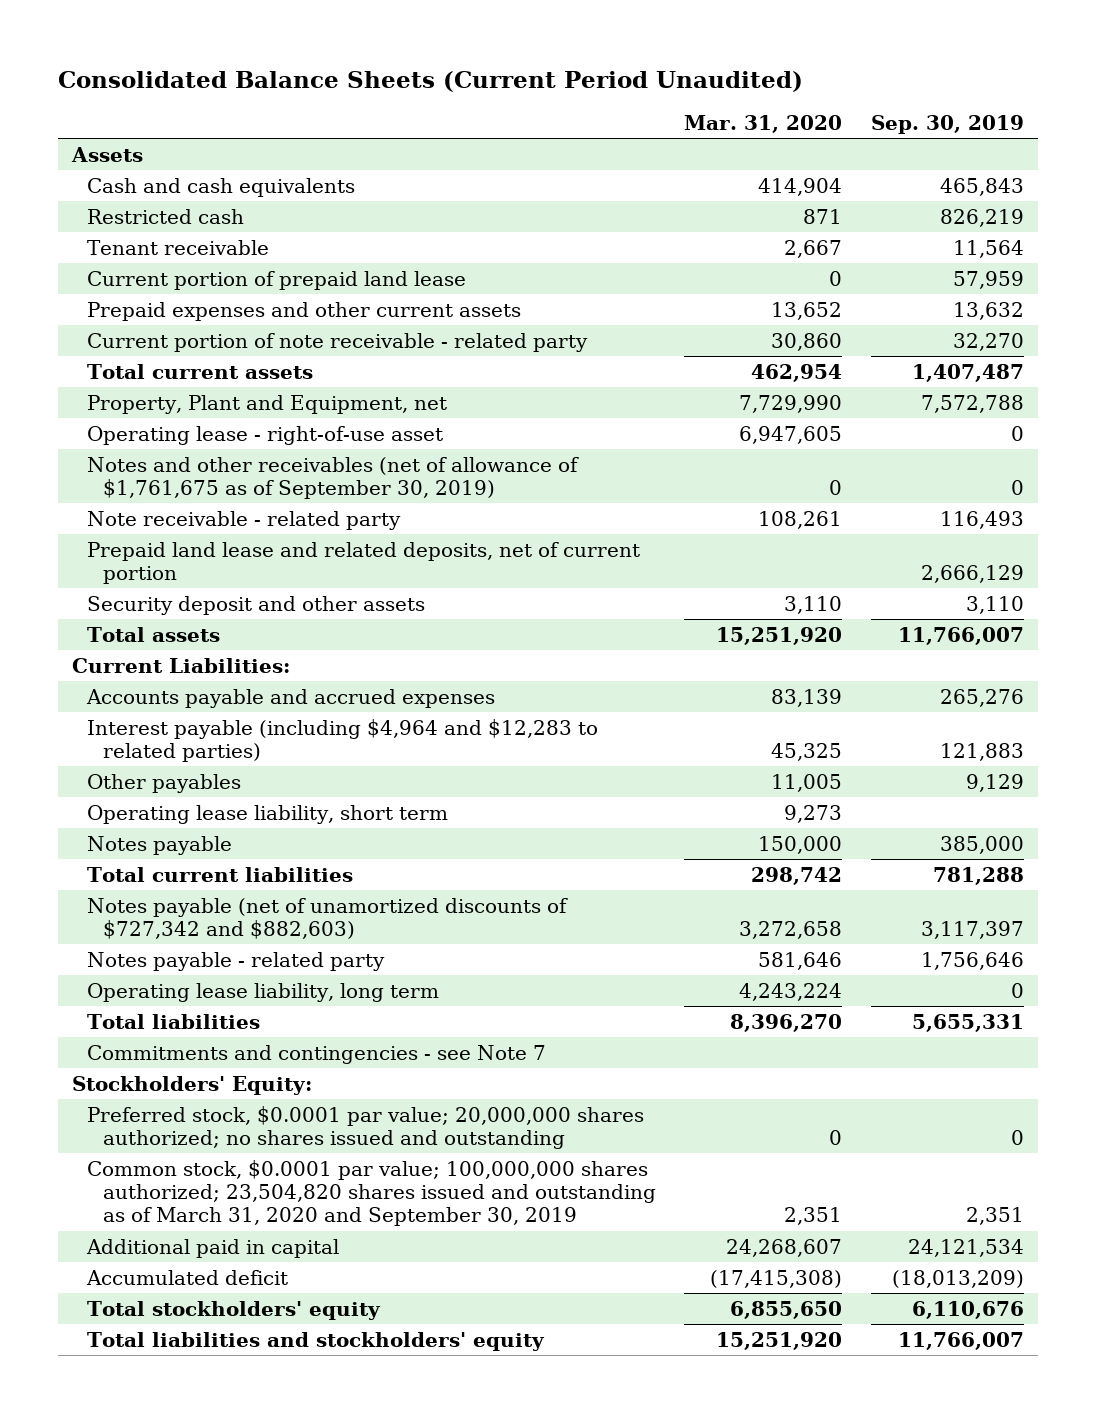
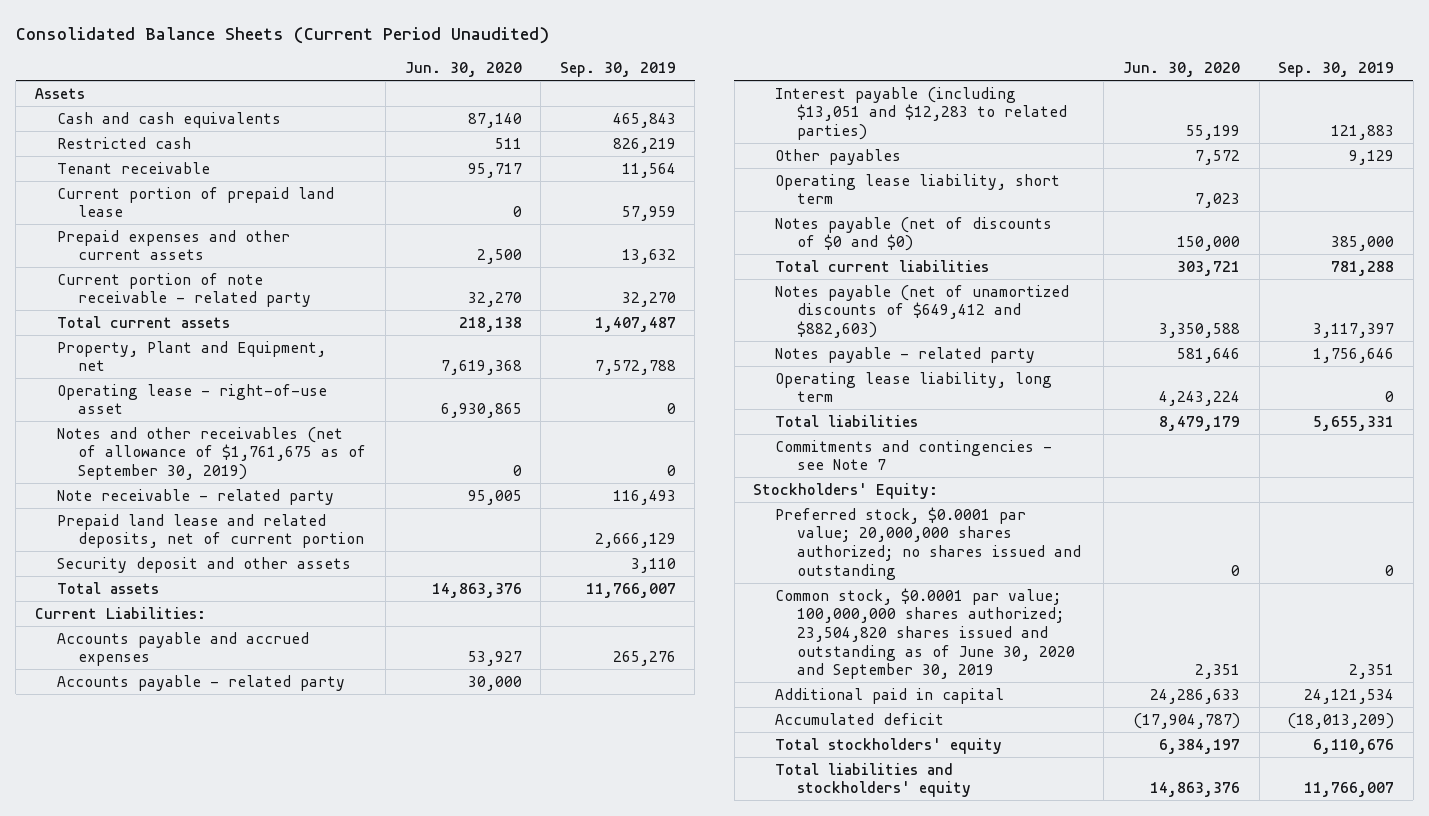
- | Mar. 31, 2020 | Sep. 30, 2019
+ | Jun. 30, 2020 | Sep. 30, 2019
- Interest payable (including $4,964 and $12,283 to related parties) | 45,325 | 121,883
+ Accounts payable - related party | 30,000 |
+ Interest payable (including $13,051 and $12,283 to related parties) | 55,199 | 121,883
- Notes payable | 150,000 | 385,000
+ Notes payable (net of discounts of $0 and $0) | 150,000 | 385,000
- Notes payable (net of unamortized discounts of $727,342 and $882,603) | 3,272,658 | 3,117,397
+ Notes payable (net of unamortized discounts of $649,412 and $882,603) | 3,350,588 | 3,117,397
- Common stock, $0.0001 par value; 100,000,000 shares authorized; 23,504,820 shares issued and outstanding as of March 31, 2020 and September 30, 2019 | 2,351 | 2,351
+ Common stock, $0.0001 par value; 100,000,000 shares authorized; 23,504,820 shares issued and outstanding as of June 30, 2020 and September 30, 2019 | 2,351 | 2,351

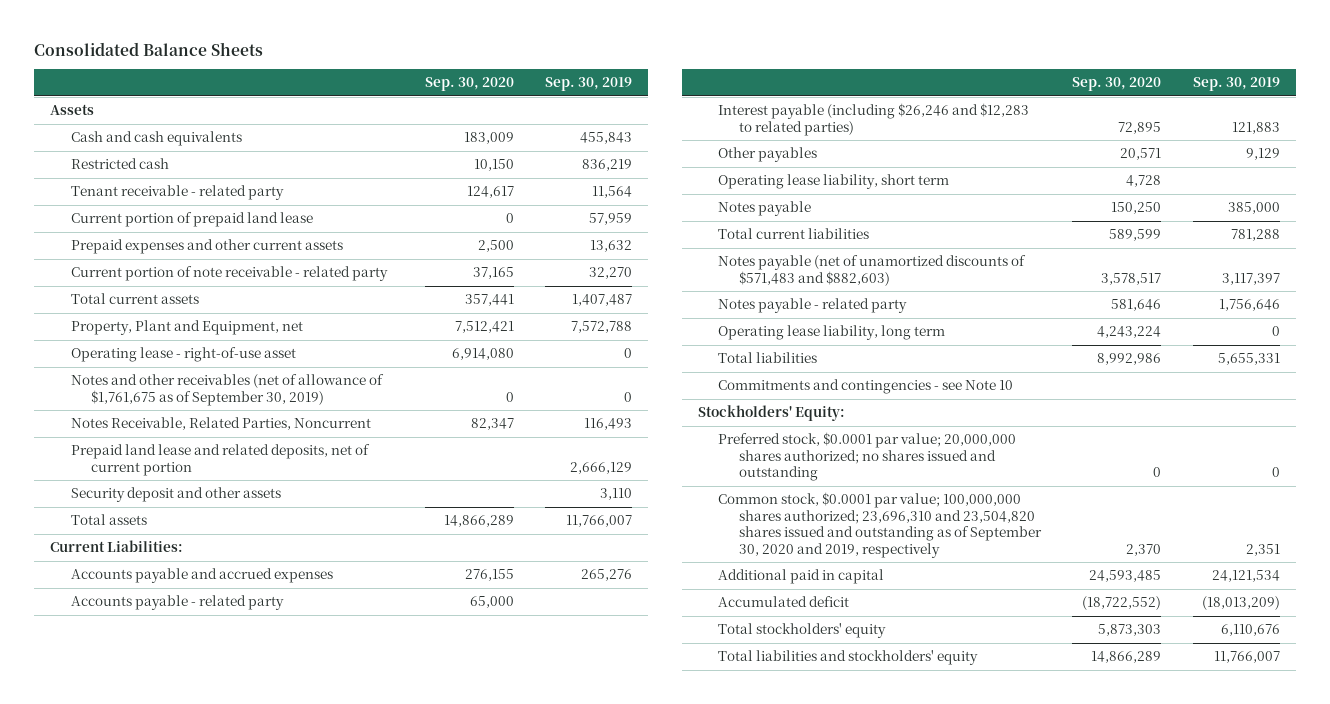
- Consolidated Balance Sheets (Current Period Unaudited)
+ Consolidated Balance Sheets
- | Jun. 30, 2020 | Sep. 30, 2019
+ | Sep. 30, 2020 | Sep. 30, 2019
- Cash and cash equivalents | 87,140 | 465,843
- Restricted cash | 511 | 826,219
- Tenant receivable | 95,717 | 11,564
+ Cash and cash equivalents | 183,009 | 455,843
+ Restricted cash | 10,150 | 836,219
+ Tenant receivable - related party | 124,617 | 11,564
- Note receivable - related party | 95,005 | 116,493
+ Notes Receivable, Related Parties, Noncurrent | 82,347 | 116,493
- Interest payable (including $13,051 and $12,283 to related parties) | 55,199 | 121,883
+ Interest payable (including $26,246 and $12,283 to related parties) | 72,895 | 121,883
- Notes payable (net of discounts of $0 and $0) | 150,000 | 385,000
+ Notes payable | 150,250 | 385,000
- Notes payable (net of unamortized discounts of $649,412 and $882,603) | 3,350,588 | 3,117,397
+ Notes payable (net of unamortized discounts of $571,483 and $882,603) | 3,578,517 | 3,117,397
- Commitments and contingencies - see Note 7
+ Commitments and contingencies - see Note 10
- Common stock, $0.0001 par value; 100,000,000 shares authorized; 23,504,820 shares issued and outstanding as of June 30, 2020 and September 30, 2019 | 2,351 | 2,351
+ Common stock, $0.0001 par value; 100,000,000 shares authorized; 23,696,310 and 23,504,820 shares issued and outstanding as of September 30, 2020 and 2019, respectively | 2,370 | 2,351

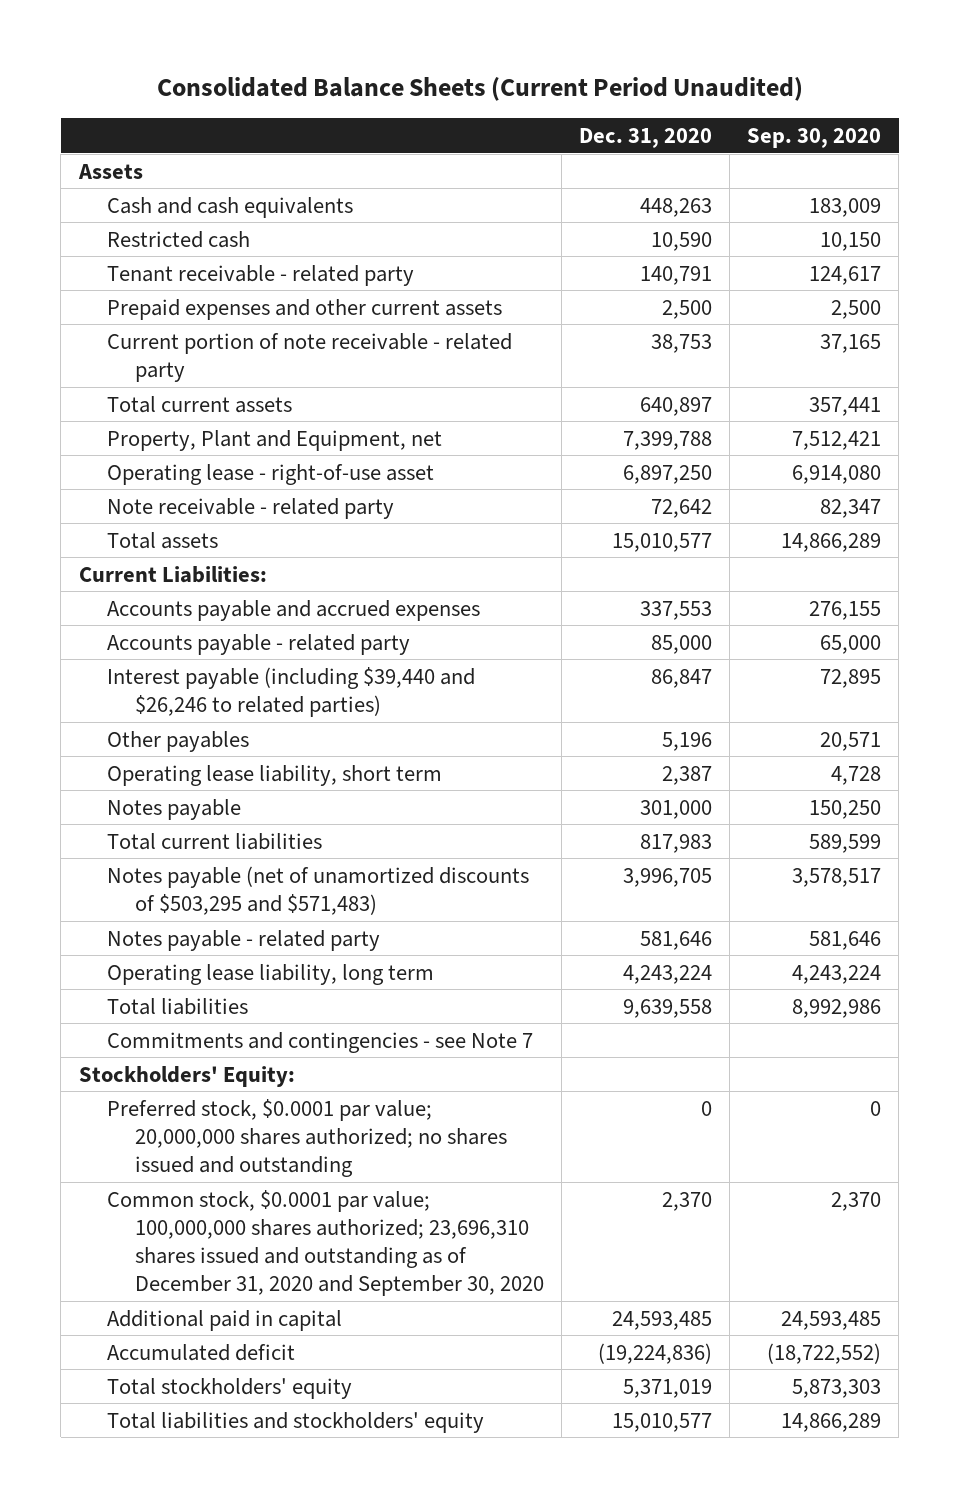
- Consolidated Balance Sheets
+ Consolidated Balance Sheets (Current Period Unaudited)
- | Sep. 30, 2020 | Sep. 30, 2019
+ | Dec. 31, 2020 | Sep. 30, 2020
- Current portion of prepaid land lease | 0 | 57,959
- Notes and other receivables (net of allowance of $1,761,675 as of September 30, 2019) | 0 | 0
- Notes Receivable, Related Parties, Noncurrent | 82,347 | 116,493
- Prepaid land lease and related deposits, net of current portion | | 2,666,129
- Security deposit and other assets | | 3,110
+ Note receivable - related party | 72,642 | 82,347
- Interest payable (including $26,246 and $12,283 to related parties) | 72,895 | 121,883
+ Interest payable (including $39,440 and $26,246 to related parties) | 86,847 | 72,895
- Notes payable (net of unamortized discounts of $571,483 and $882,603) | 3,578,517 | 3,117,397
+ Notes payable (net of unamortized discounts of $503,295 and $571,483) | 3,996,705 | 3,578,517
- Commitments and contingencies - see Note 10
+ Commitments and contingencies - see Note 7
- Common stock, $0.0001 par value; 100,000,000 shares authorized; 23,696,310 and 23,504,820 shares issued and outstanding as of September 30, 2020 and 2019, respectively | 2,370 | 2,351
+ Common stock, $0.0001 par value; 100,000,000 shares authorized; 23,696,310 shares issued and outstanding as of December 31, 2020 and September 30, 2020 | 2,370 | 2,370

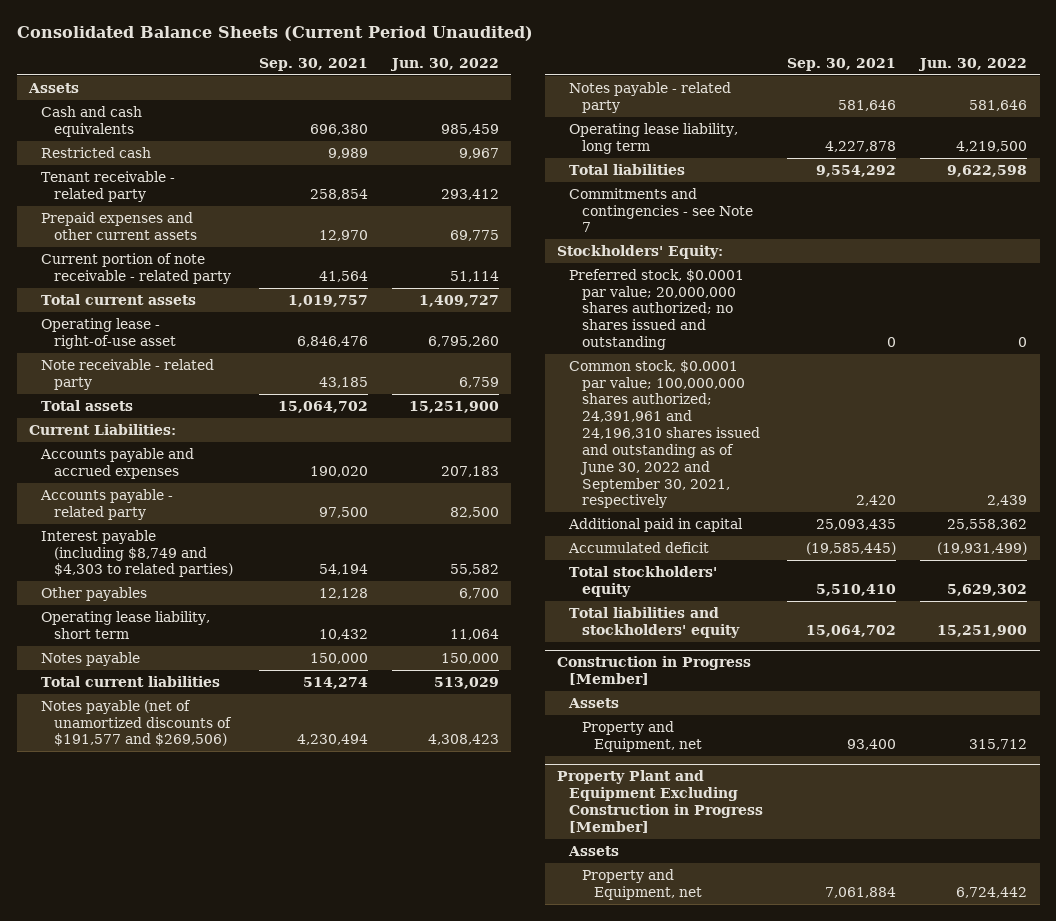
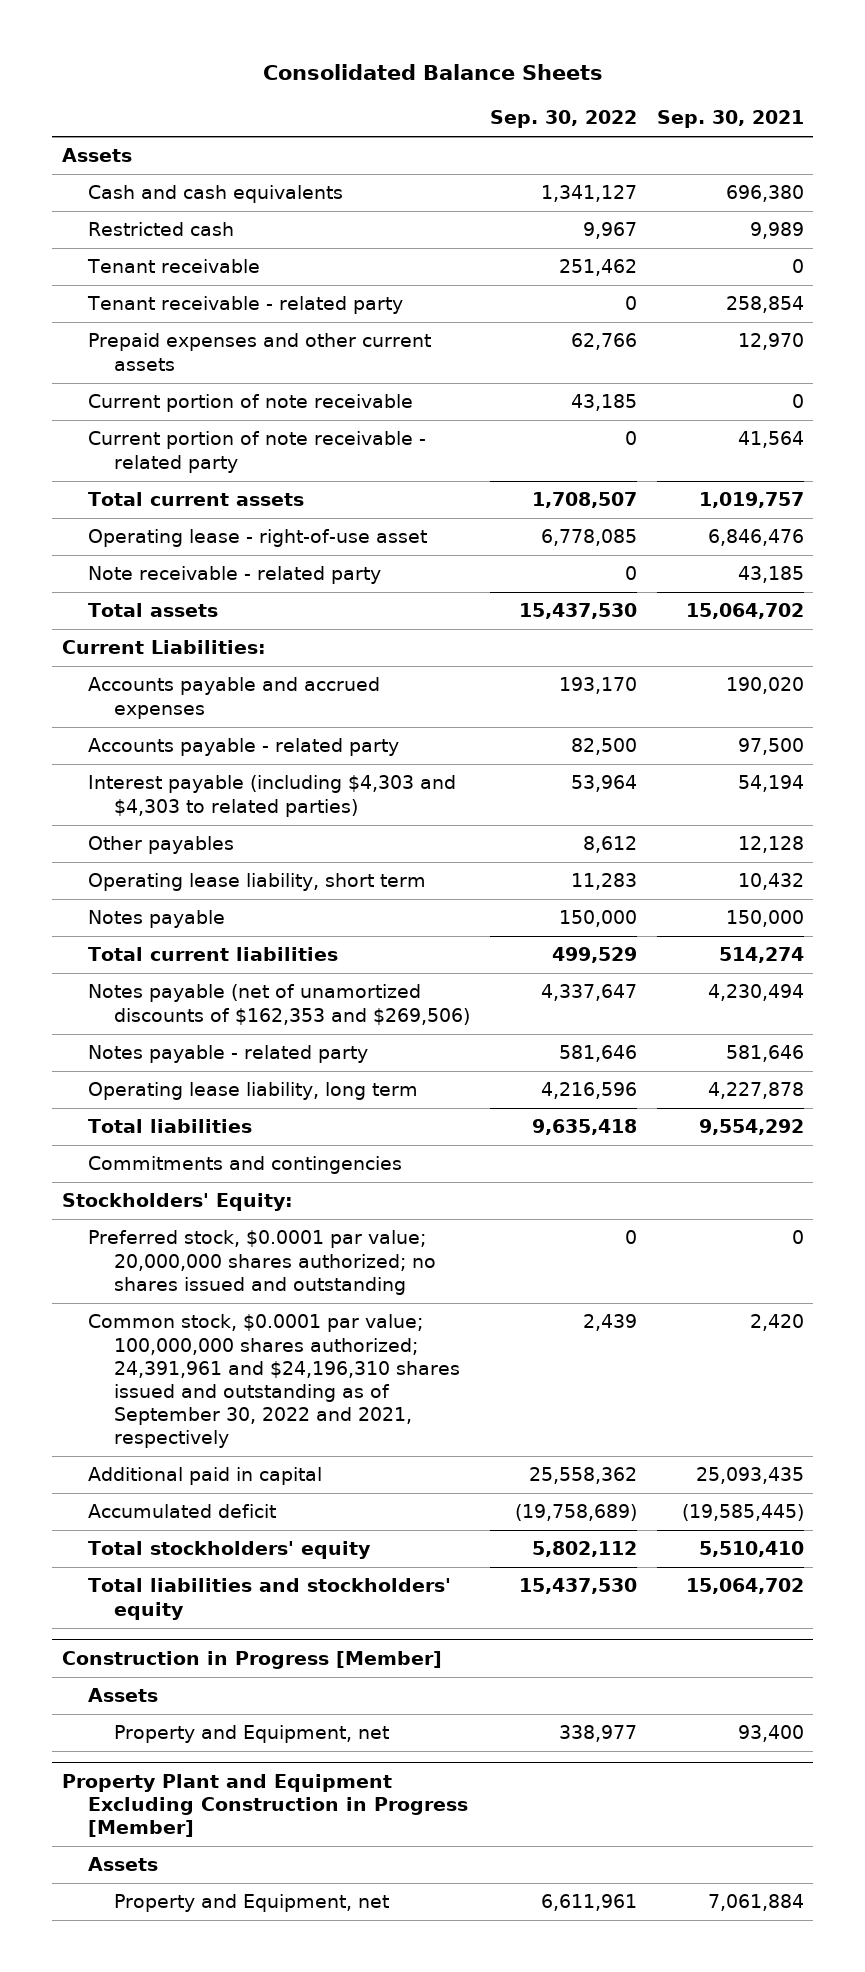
- Consolidated Balance Sheets (Current Period Unaudited)
+ Consolidated Balance Sheets
- | Sep. 30, 2021 | Jun. 30, 2022
+ | Sep. 30, 2022 | Sep. 30, 2021
+ Tenant receivable | 251,462 | 0
+ Current portion of note receivable | 43,185 | 0
- Interest payable (including $8,749 and $4,303 to related parties) | 54,194 | 55,582
+ Interest payable (including $4,303 and $4,303 to related parties) | 53,964 | 54,194
- Notes payable (net of unamortized discounts of $191,577 and $269,506) | 4,230,494 | 4,308,423
+ Notes payable (net of unamortized discounts of $162,353 and $269,506) | 4,337,647 | 4,230,494
- Commitments and contingencies - see Note 7
+ Commitments and contingencies
- Common stock, $0.0001 par value; 100,000,000 shares authorized; 24,391,961 and 24,196,310 shares issued and outstanding as of June 30, 2022 and September 30, 2021, respectively | 2,420 | 2,439
+ Common stock, $0.0001 par value; 100,000,000 shares authorized; 24,391,961 and $24,196,310 shares issued and outstanding as of September 30, 2022 and 2021, respectively | 2,439 | 2,420

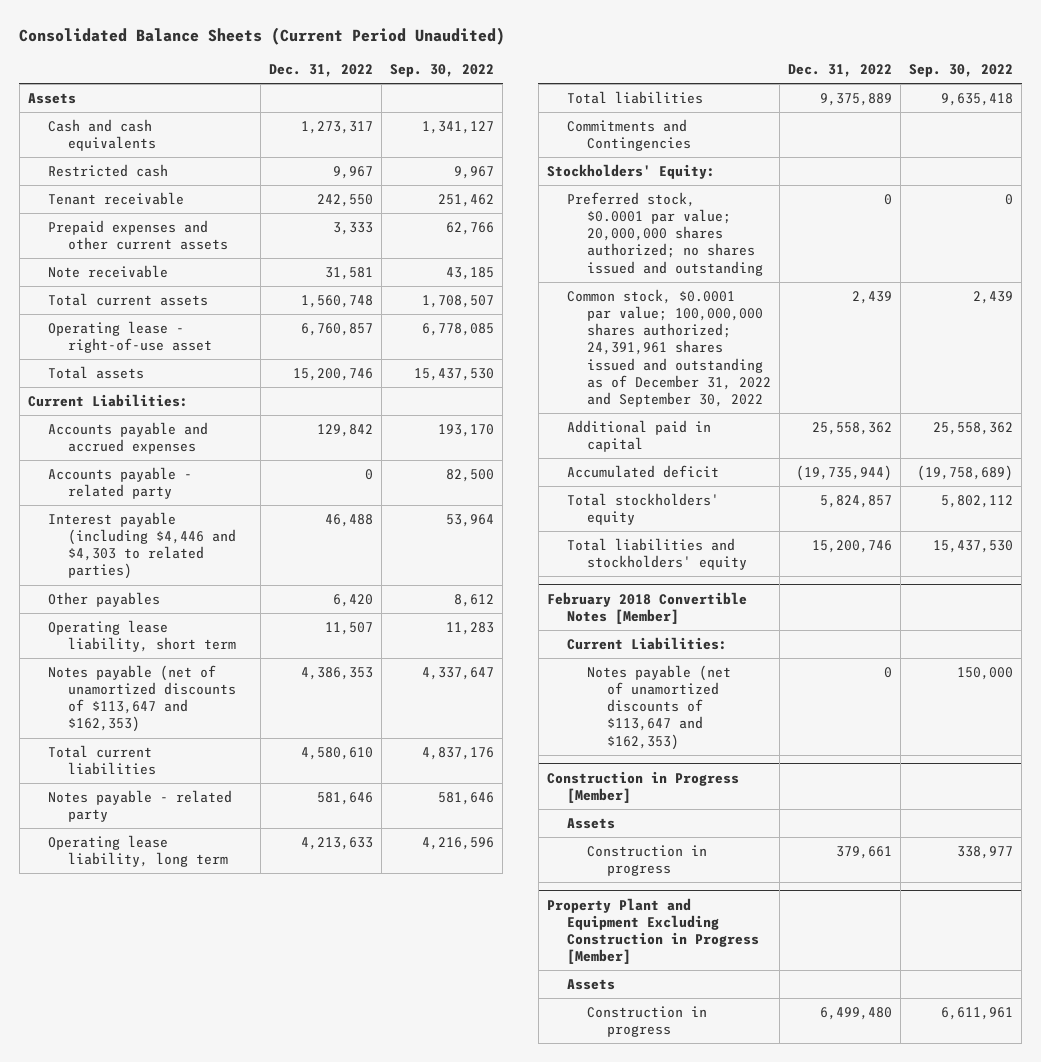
- Consolidated Balance Sheets
+ Consolidated Balance Sheets (Current Period Unaudited)
- | Sep. 30, 2022 | Sep. 30, 2021
+ | Dec. 31, 2022 | Sep. 30, 2022
- Tenant receivable - related party | 0 | 258,854
- Current portion of note receivable | 43,185 | 0
- Current portion of note receivable - related party | 0 | 41,564
+ Note receivable | 31,581 | 43,185
- Note receivable - related party | 0 | 43,185
- Interest payable (including $4,303 and $4,303 to related parties) | 53,964 | 54,194
+ Interest payable (including $4,446 and $4,303 to related parties) | 46,488 | 53,964
- Notes payable | 150,000 | 150,000
- Total current liabilities | 499,529 | 514,274
- Notes payable (net of unamortized discounts of $162,353 and $269,506) | 4,337,647 | 4,230,494
+ Notes payable (net of unamortized discounts of $113,647 and $162,353) | 4,386,353 | 4,337,647
+ Total current liabilities | 4,580,610 | 4,837,176
- Commitments and contingencies
+ Commitments and Contingencies
- Common stock, $0.0001 par value; 100,000,000 shares authorized; 24,391,961 and $24,196,310 shares issued and outstanding as of September 30, 2022 and 2021, respectively | 2,439 | 2,420
+ Common stock, $0.0001 par value; 100,000,000 shares authorized; 24,391,961 shares issued and outstanding as of December 31, 2022 and September 30, 2022 | 2,439 | 2,439
+ February 2018 Convertible Notes [Member]
+ Current Liabilities:
+ Notes payable (net of unamortized discounts of $113,647 and $162,353) | 0 | 150,000
@ Construction in Progress [Member]
- Property and Equipment, net | 338,977 | 93,400
+ Construction in progress | 379,661 | 338,977
@ Property Plant and Equipment Excluding Construction in Progress [Member]
- Property and Equipment, net | 6,611,961 | 7,061,884
+ Construction in progress | 6,499,480 | 6,611,961

